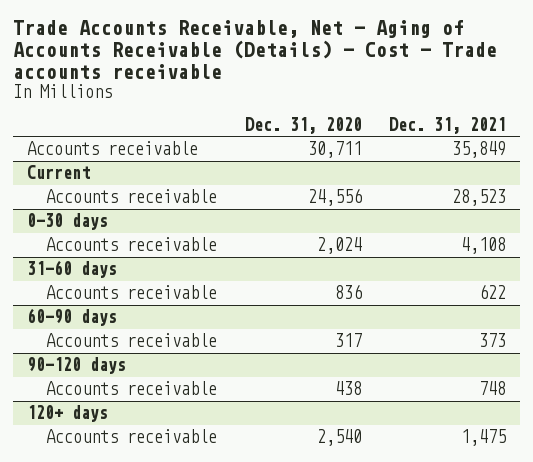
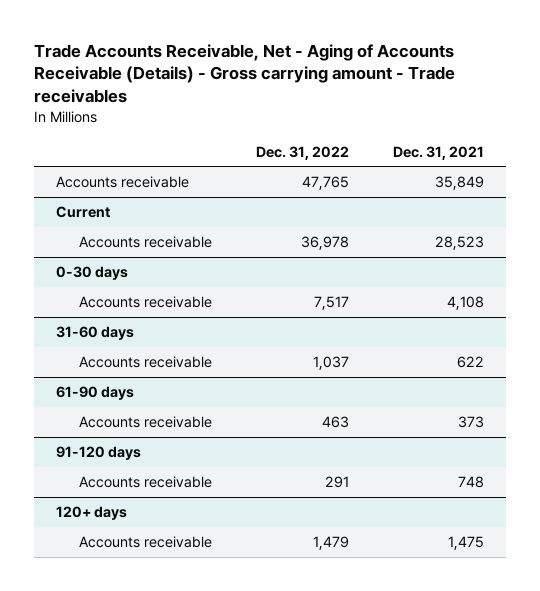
- Trade Accounts Receivable, Net - Aging of Accounts Receivable (Details) - Cost - Trade accounts receivable
+ Trade Accounts Receivable, Net - Aging of Accounts Receivable (Details) - Gross carrying amount - Trade receivables
- | Dec. 31, 2020 | Dec. 31, 2021
+ | Dec. 31, 2022 | Dec. 31, 2021
- 60-90 days
+ 61-90 days
- 90-120 days
+ 91-120 days

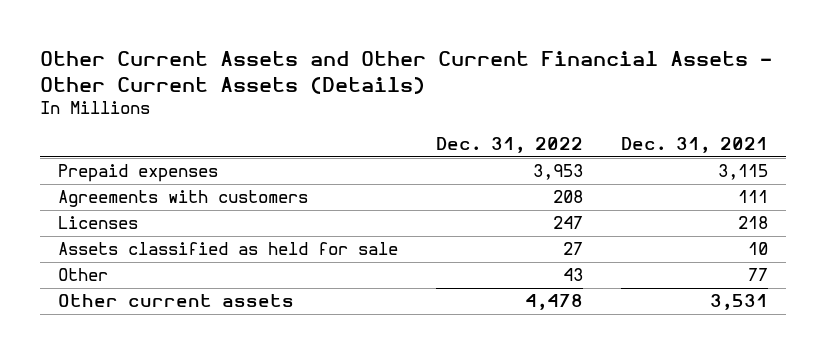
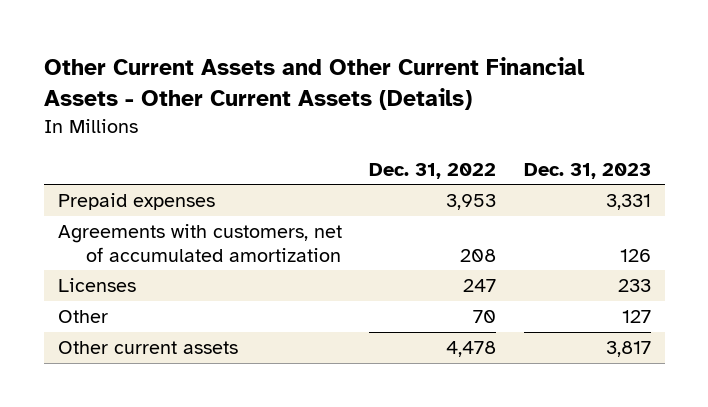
- | Dec. 31, 2022 | Dec. 31, 2021
+ | Dec. 31, 2022 | Dec. 31, 2023
- Agreements with customers | 208 | 111
+ Agreements with customers, net of accumulated amortization | 208 | 126
- Assets classified as held for sale | 27 | 10
- Other | 43 | 77
+ Other | 70 | 127

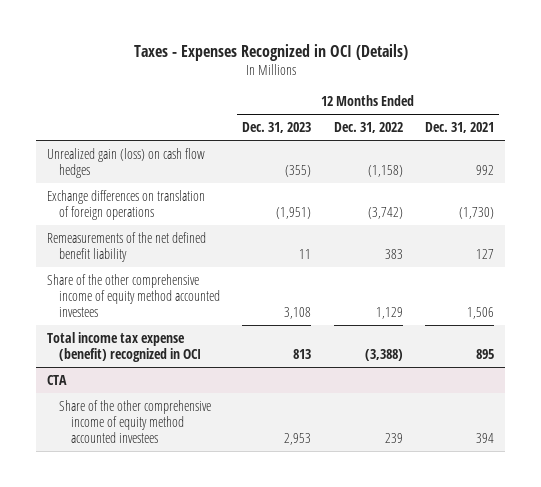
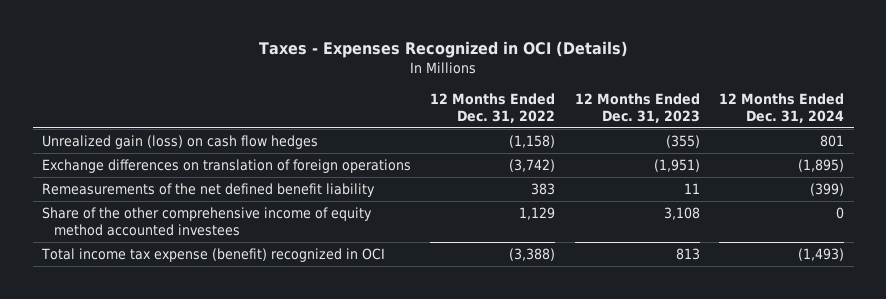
- | 12 Months Ended Dec. 31, 2023 | 12 Months Ended Dec. 31, 2022 | 12 Months Ended Dec. 31, 2021
+ | 12 Months Ended Dec. 31, 2022 | 12 Months Ended Dec. 31, 2023 | 12 Months Ended Dec. 31, 2024
- CTA
- Share of the other comprehensive income of equity method accounted investees | 2,953 | 239 | 394

